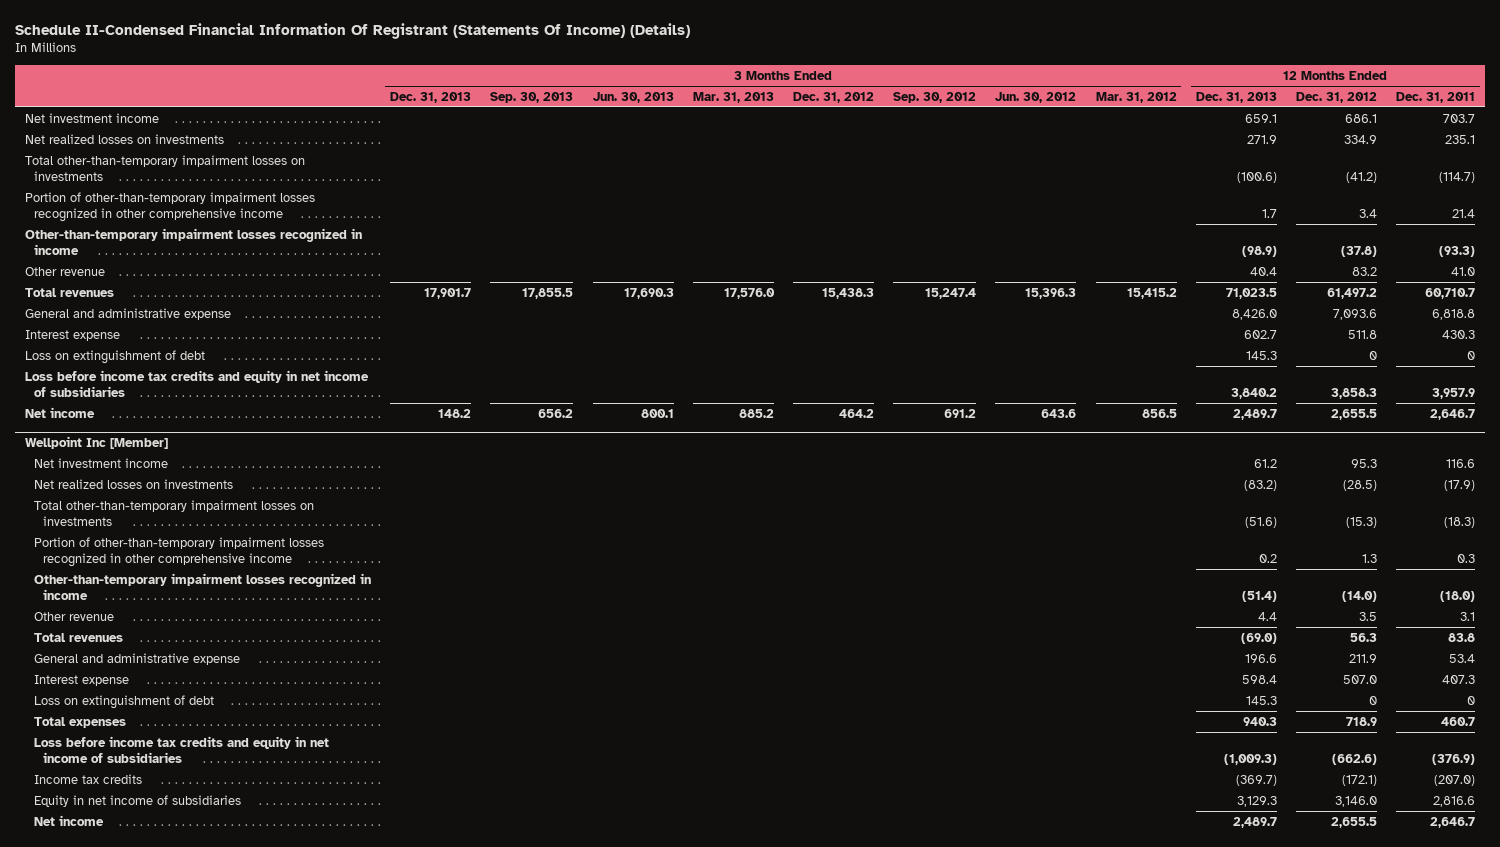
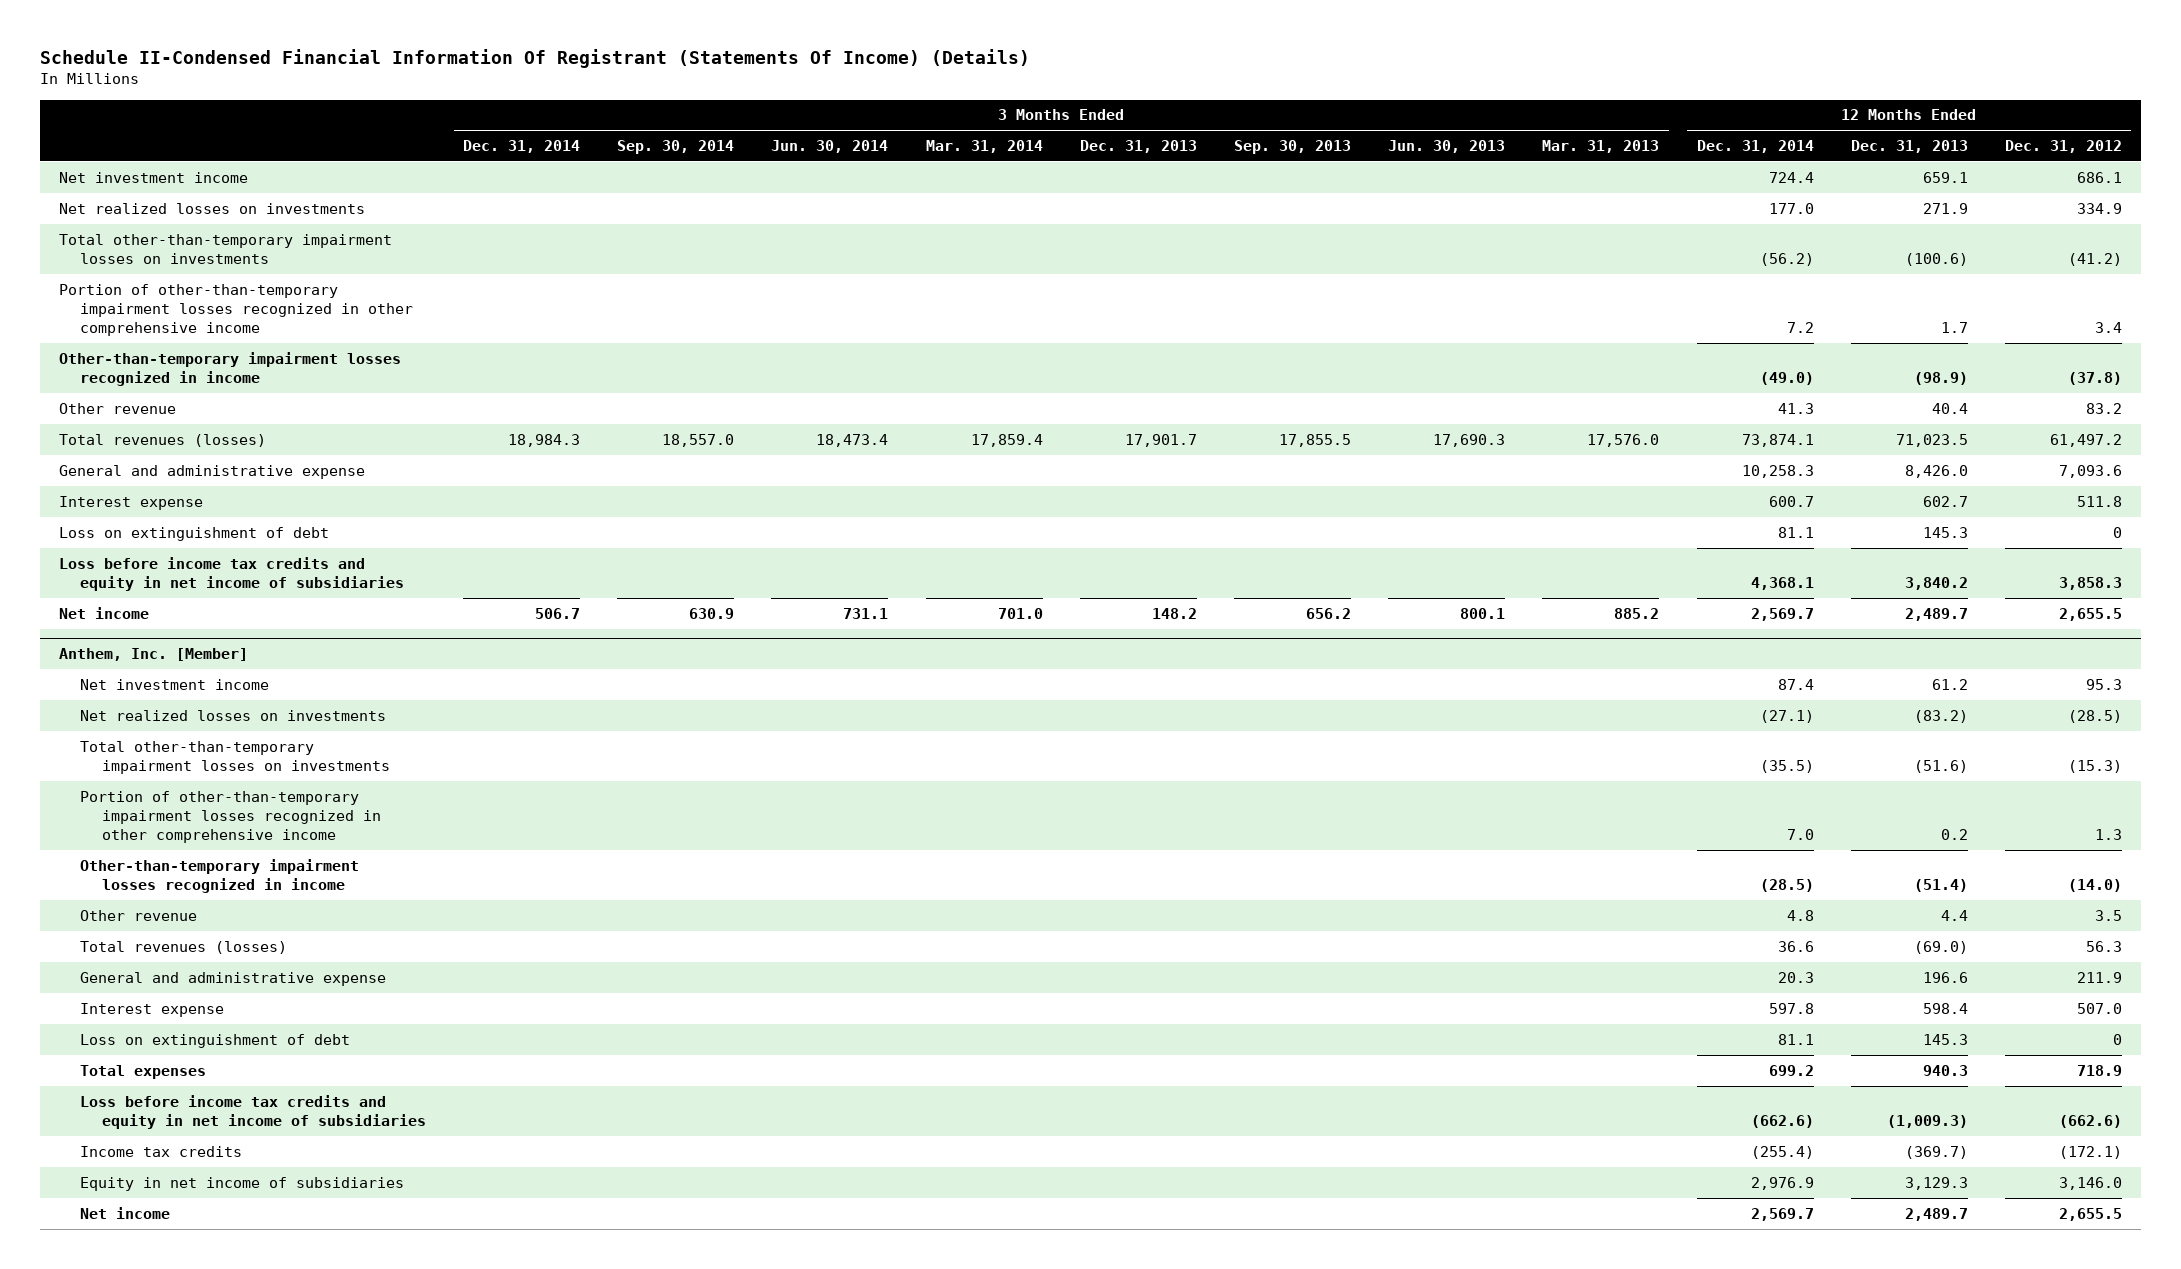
- | 3 Months Ended Dec. 31, 2013 | 3 Months Ended Sep. 30, 2013 | 3 Months Ended Jun. 30, 2013 | 3 Months Ended Mar. 31, 2013 | 3 Months Ended Dec. 31, 2012 | 3 Months Ended Sep. 30, 2012 | 3 Months Ended Jun. 30, 2012 | 3 Months Ended Mar. 31, 2012 | 12 Months Ended Dec. 31, 2013 | 12 Months Ended Dec. 31, 2012 | 12 Months Ended Dec. 31, 2011
+ | 3 Months Ended Dec. 31, 2014 | 3 Months Ended Sep. 30, 2014 | 3 Months Ended Jun. 30, 2014 | 3 Months Ended Mar. 31, 2014 | 3 Months Ended Dec. 31, 2013 | 3 Months Ended Sep. 30, 2013 | 3 Months Ended Jun. 30, 2013 | 3 Months Ended Mar. 31, 2013 | 12 Months Ended Dec. 31, 2014 | 12 Months Ended Dec. 31, 2013 | 12 Months Ended Dec. 31, 2012
- Total revenues | 17,901.7 | 17,855.5 | 17,690.3 | 17,576.0 | 15,438.3 | 15,247.4 | 15,396.3 | 15,415.2 | 71,023.5 | 61,497.2 | 60,710.7
+ Total revenues (losses) | 18,984.3 | 18,557.0 | 18,473.4 | 17,859.4 | 17,901.7 | 17,855.5 | 17,690.3 | 17,576.0 | 73,874.1 | 71,023.5 | 61,497.2
- Wellpoint Inc [Member]
+ Anthem, Inc. [Member]
- Total revenues | | | | | | | | | (69.0) | 56.3 | 83.8
+ Total revenues (losses) | | | | | | | | | 36.6 | (69.0) | 56.3

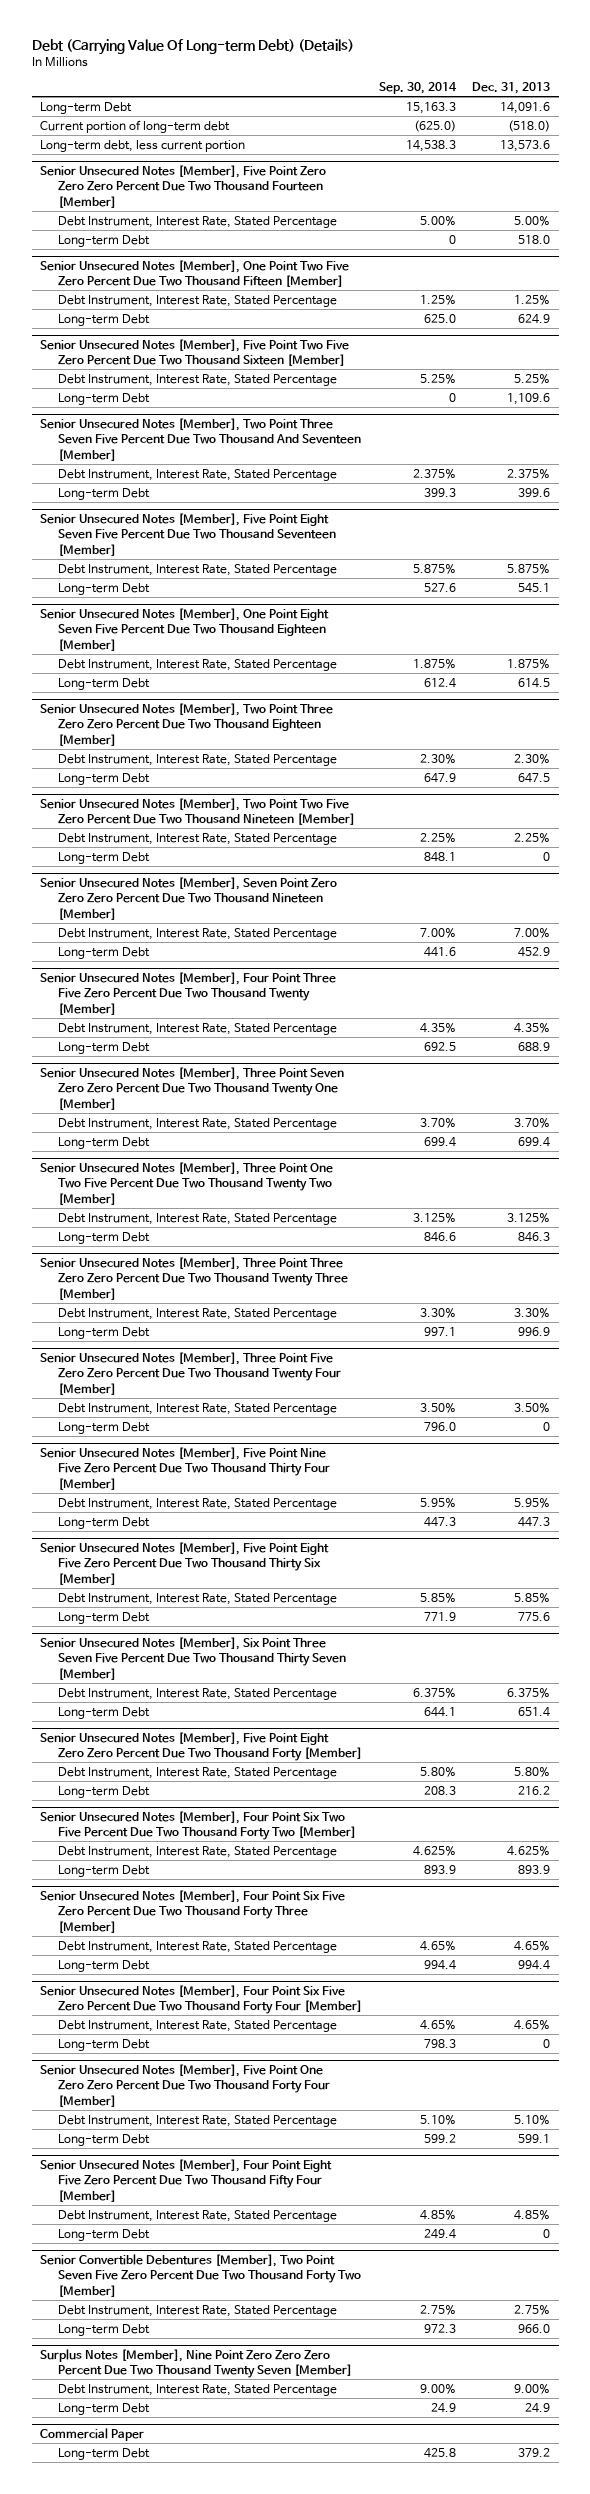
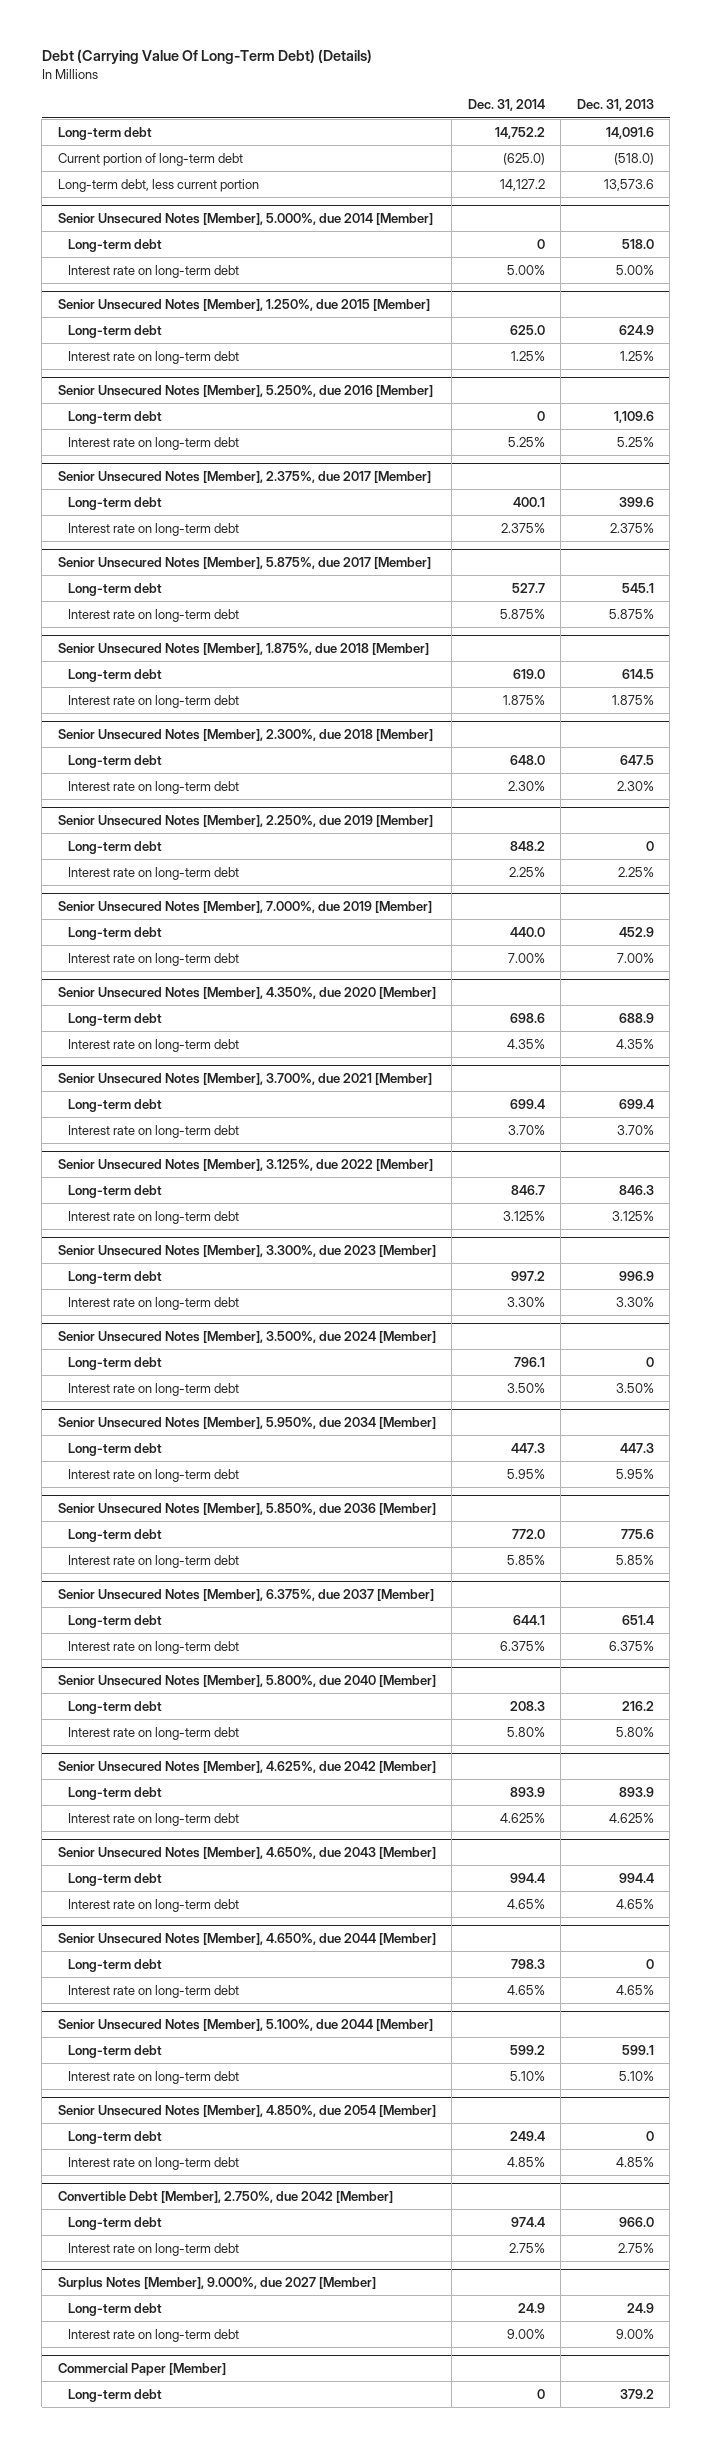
- Debt (Carrying Value Of Long-term Debt) (Details)
+ Debt (Carrying Value Of Long-Term Debt) (Details)
- | Sep. 30, 2014 | Dec. 31, 2013
+ | Dec. 31, 2014 | Dec. 31, 2013
- Long-term Debt | 15,163.3 | 14,091.6
+ Long-term debt | 14,752.2 | 14,091.6
- Senior Unsecured Notes [Member], Five Point Zero Zero Zero Percent Due Two Thousand Fourteen [Member]
- Debt Instrument, Interest Rate, Stated Percentage | 5.00% | 5.00%
- Long-term Debt | 0 | 518.0
- Senior Unsecured Notes [Member], One Point Two Five Zero Percent Due Two Thousand Fifteen [Member]
- Debt Instrument, Interest Rate, Stated Percentage | 1.25% | 1.25%
- Long-term Debt | 625.0 | 624.9
- Senior Unsecured Notes [Member], Five Point Two Five Zero Percent Due Two Thousand Sixteen [Member]
- Debt Instrument, Interest Rate, Stated Percentage | 5.25% | 5.25%
- Long-term Debt | 0 | 1,109.6
- Senior Unsecured Notes [Member], Two Point Three Seven Five Percent Due Two Thousand And Seventeen [Member]
- Debt Instrument, Interest Rate, Stated Percentage | 2.375% | 2.375%
- Long-term Debt | 399.3 | 399.6
- Senior Unsecured Notes [Member], Five Point Eight Seven Five Percent Due Two Thousand Seventeen [Member]
- Debt Instrument, Interest Rate, Stated Percentage | 5.875% | 5.875%
- Long-term Debt | 527.6 | 545.1
- Senior Unsecured Notes [Member], One Point Eight Seven Five Percent Due Two Thousand Eighteen [Member]
- Debt Instrument, Interest Rate, Stated Percentage | 1.875% | 1.875%
- Long-term Debt | 612.4 | 614.5
- Senior Unsecured Notes [Member], Two Point Three Zero Zero Percent Due Two Thousand Eighteen [Member]
- Debt Instrument, Interest Rate, Stated Percentage | 2.30% | 2.30%
- Long-term Debt | 647.9 | 647.5
- Senior Unsecured Notes [Member], Two Point Two Five Zero Percent Due Two Thousand Nineteen [Member]
- Debt Instrument, Interest Rate, Stated Percentage | 2.25% | 2.25%
- Long-term Debt | 848.1 | 0
- Senior Unsecured Notes [Member], Seven Point Zero Zero Zero Percent Due Two Thousand Nineteen [Member]
- Debt Instrument, Interest Rate, Stated Percentage | 7.00% | 7.00%
- Long-term Debt | 441.6 | 452.9
- Senior Unsecured Notes [Member], Four Point Three Five Zero Percent Due Two Thousand Twenty [Member]
- Debt Instrument, Interest Rate, Stated Percentage | 4.35% | 4.35%
- Long-term Debt | 692.5 | 688.9
- Senior Unsecured Notes [Member], Three Point Seven Zero Zero Percent Due Two Thousand Twenty One [Member]
- Debt Instrument, Interest Rate, Stated Percentage | 3.70% | 3.70%
- Long-term Debt | 699.4 | 699.4
- Senior Unsecured Notes [Member], Three Point One Two Five Percent Due Two Thousand Twenty Two [Member]
- Debt Instrument, Interest Rate, Stated Percentage | 3.125% | 3.125%
- Long-term Debt | 846.6 | 846.3
- Senior Unsecured Notes [Member], Three Point Three Zero Zero Percent Due Two Thousand Twenty Three [Member]
- Debt Instrument, Interest Rate, Stated Percentage | 3.30% | 3.30%
- Long-term Debt | 997.1 | 996.9
- Senior Unsecured Notes [Member], Three Point Five Zero Zero Percent Due Two Thousand Twenty Four [Member]
- Debt Instrument, Interest Rate, Stated Percentage | 3.50% | 3.50%
- Long-term Debt | 796.0 | 0
- Senior Unsecured Notes [Member], Five Point Nine Five Zero Percent Due Two Thousand Thirty Four [Member]
- Debt Instrument, Interest Rate, Stated Percentage | 5.95% | 5.95%
- Long-term Debt | 447.3 | 447.3
- Senior Unsecured Notes [Member], Five Point Eight Five Zero Percent Due Two Thousand Thirty Six [Member]
- Debt Instrument, Interest Rate, Stated Percentage | 5.85% | 5.85%
- Long-term Debt | 771.9 | 775.6
- Senior Unsecured Notes [Member], Six Point Three Seven Five Percent Due Two Thousand Thirty Seven [Member]
- Debt Instrument, Interest Rate, Stated Percentage | 6.375% | 6.375%
- Long-term Debt | 644.1 | 651.4
- Senior Unsecured Notes [Member], Five Point Eight Zero Zero Percent Due Two Thousand Forty [Member]
- Debt Instrument, Interest Rate, Stated Percentage | 5.80% | 5.80%
- Long-term Debt | 208.3 | 216.2
- Senior Unsecured Notes [Member], Four Point Six Two Five Percent Due Two Thousand Forty Two [Member]
- Debt Instrument, Interest Rate, Stated Percentage | 4.625% | 4.625%
- Long-term Debt | 893.9 | 893.9
- Senior Unsecured Notes [Member], Four Point Six Five Zero Percent Due Two Thousand Forty Three [Member]
- Debt Instrument, Interest Rate, Stated Percentage | 4.65% | 4.65%
- Long-term Debt | 994.4 | 994.4
- Senior Unsecured Notes [Member], Four Point Six Five Zero Percent Due Two Thousand Forty Four [Member]
- Debt Instrument, Interest Rate, Stated Percentage | 4.65% | 4.65%
- Long-term Debt | 798.3 | 0
- Senior Unsecured Notes [Member], Five Point One Zero Zero Percent Due Two Thousand Forty Four [Member]
- Debt Instrument, Interest Rate, Stated Percentage | 5.10% | 5.10%
- Long-term Debt | 599.2 | 599.1
- Senior Unsecured Notes [Member], Four Point Eight Five Zero Percent Due Two Thousand Fifty Four [Member]
- Debt Instrument, Interest Rate, Stated Percentage | 4.85% | 4.85%
- Long-term Debt | 249.4 | 0
- Senior Convertible Debentures [Member], Two Point Seven Five Zero Percent Due Two Thousand Forty Two [Member]
- Debt Instrument, Interest Rate, Stated Percentage | 2.75% | 2.75%
- Long-term Debt | 972.3 | 966.0
- Surplus Notes [Member], Nine Point Zero Zero Zero Percent Due Two Thousand Twenty Seven [Member]
- Debt Instrument, Interest Rate, Stated Percentage | 9.00% | 9.00%
- Long-term Debt | 24.9 | 24.9
- Commercial Paper
- Long-term Debt | 425.8 | 379.2
+ Senior Unsecured Notes [Member], 5.000%, due 2014 [Member]
+ Long-term debt | 0 | 518.0
+ Interest rate on long-term debt | 5.00% | 5.00%
+ Senior Unsecured Notes [Member], 1.250%, due 2015 [Member]
+ Long-term debt | 625.0 | 624.9
+ Interest rate on long-term debt | 1.25% | 1.25%
+ Senior Unsecured Notes [Member], 5.250%, due 2016 [Member]
+ Long-term debt | 0 | 1,109.6
+ Interest rate on long-term debt | 5.25% | 5.25%
+ Senior Unsecured Notes [Member], 2.375%, due 2017 [Member]
+ Long-term debt | 400.1 | 399.6
+ Interest rate on long-term debt | 2.375% | 2.375%
+ Senior Unsecured Notes [Member], 5.875%, due 2017 [Member]
+ Long-term debt | 527.7 | 545.1
+ Interest rate on long-term debt | 5.875% | 5.875%
+ Senior Unsecured Notes [Member], 1.875%, due 2018 [Member]
+ Long-term debt | 619.0 | 614.5
+ Interest rate on long-term debt | 1.875% | 1.875%
+ Senior Unsecured Notes [Member], 2.300%, due 2018 [Member]
+ Long-term debt | 648.0 | 647.5
+ Interest rate on long-term debt | 2.30% | 2.30%
+ Senior Unsecured Notes [Member], 2.250%, due 2019 [Member]
+ Long-term debt | 848.2 | 0
+ Interest rate on long-term debt | 2.25% | 2.25%
+ Senior Unsecured Notes [Member], 7.000%, due 2019 [Member]
+ Long-term debt | 440.0 | 452.9
+ Interest rate on long-term debt | 7.00% | 7.00%
+ Senior Unsecured Notes [Member], 4.350%, due 2020 [Member]
+ Long-term debt | 698.6 | 688.9
+ Interest rate on long-term debt | 4.35% | 4.35%
+ Senior Unsecured Notes [Member], 3.700%, due 2021 [Member]
+ Long-term debt | 699.4 | 699.4
+ Interest rate on long-term debt | 3.70% | 3.70%
+ Senior Unsecured Notes [Member], 3.125%, due 2022 [Member]
+ Long-term debt | 846.7 | 846.3
+ Interest rate on long-term debt | 3.125% | 3.125%
+ Senior Unsecured Notes [Member], 3.300%, due 2023 [Member]
+ Long-term debt | 997.2 | 996.9
+ Interest rate on long-term debt | 3.30% | 3.30%
+ Senior Unsecured Notes [Member], 3.500%, due 2024 [Member]
+ Long-term debt | 796.1 | 0
+ Interest rate on long-term debt | 3.50% | 3.50%
+ Senior Unsecured Notes [Member], 5.950%, due 2034 [Member]
+ Long-term debt | 447.3 | 447.3
+ Interest rate on long-term debt | 5.95% | 5.95%
+ Senior Unsecured Notes [Member], 5.850%, due 2036 [Member]
+ Long-term debt | 772.0 | 775.6
+ Interest rate on long-term debt | 5.85% | 5.85%
+ Senior Unsecured Notes [Member], 6.375%, due 2037 [Member]
+ Long-term debt | 644.1 | 651.4
+ Interest rate on long-term debt | 6.375% | 6.375%
+ Senior Unsecured Notes [Member], 5.800%, due 2040 [Member]
+ Long-term debt | 208.3 | 216.2
+ Interest rate on long-term debt | 5.80% | 5.80%
+ Senior Unsecured Notes [Member], 4.625%, due 2042 [Member]
+ Long-term debt | 893.9 | 893.9
+ Interest rate on long-term debt | 4.625% | 4.625%
+ Senior Unsecured Notes [Member], 4.650%, due 2043 [Member]
+ Long-term debt | 994.4 | 994.4
+ Interest rate on long-term debt | 4.65% | 4.65%
+ Senior Unsecured Notes [Member], 4.650%, due 2044 [Member]
+ Long-term debt | 798.3 | 0
+ Interest rate on long-term debt | 4.65% | 4.65%
+ Senior Unsecured Notes [Member], 5.100%, due 2044 [Member]
+ Long-term debt | 599.2 | 599.1
+ Interest rate on long-term debt | 5.10% | 5.10%
+ Senior Unsecured Notes [Member], 4.850%, due 2054 [Member]
+ Long-term debt | 249.4 | 0
+ Interest rate on long-term debt | 4.85% | 4.85%
+ Convertible Debt [Member], 2.750%, due 2042 [Member]
+ Long-term debt | 974.4 | 966.0
+ Interest rate on long-term debt | 2.75% | 2.75%
+ Surplus Notes [Member], 9.000%, due 2027 [Member]
+ Long-term debt | 24.9 | 24.9
+ Interest rate on long-term debt | 9.00% | 9.00%
+ Commercial Paper [Member]
+ Long-term debt | 0 | 379.2

